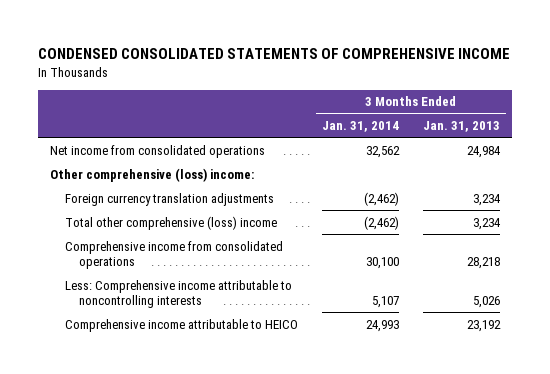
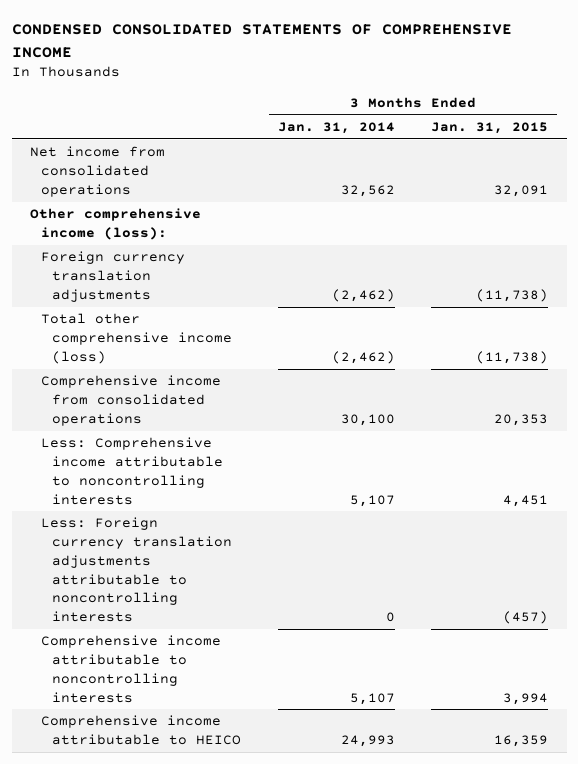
- | 3 Months Ended Jan. 31, 2014 | 3 Months Ended Jan. 31, 2013
+ | 3 Months Ended Jan. 31, 2014 | 3 Months Ended Jan. 31, 2015
- Other comprehensive (loss) income:
+ Other comprehensive income (loss):
- Total other comprehensive (loss) income | (2,462) | 3,234
+ Total other comprehensive income (loss) | (2,462) | (11,738)
+ Less: Foreign currency translation adjustments attributable to noncontrolling interests | 0 | (457)
+ Comprehensive income attributable to noncontrolling interests | 5,107 | 3,994

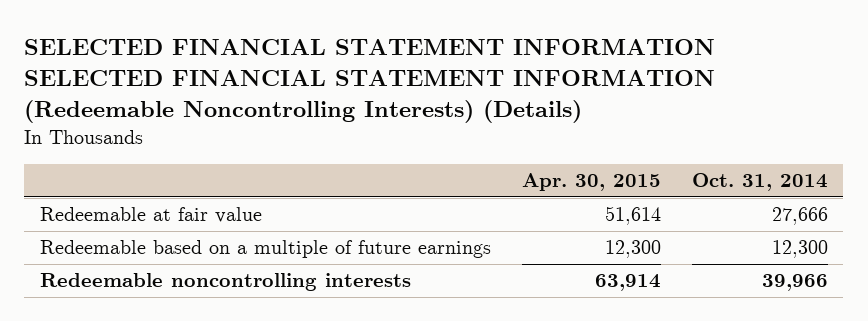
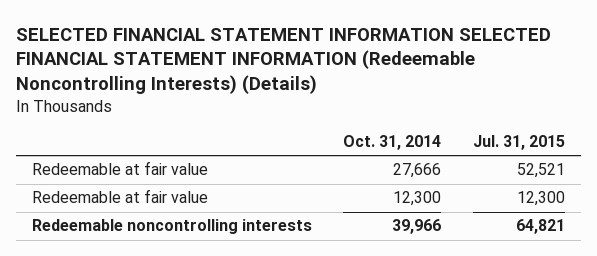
- | Apr. 30, 2015 | Oct. 31, 2014
+ | Oct. 31, 2014 | Jul. 31, 2015
- Redeemable based on a multiple of future earnings | 12,300 | 12,300
+ Redeemable at fair value | 12,300 | 12,300

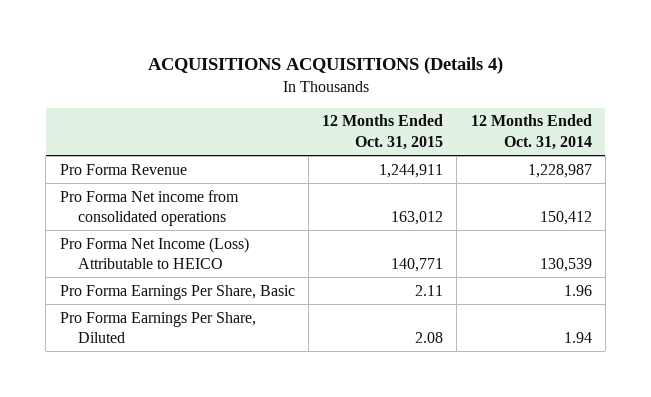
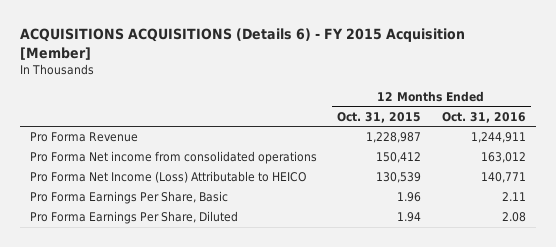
- ACQUISITIONS ACQUISITIONS (Details 4)
+ ACQUISITIONS ACQUISITIONS (Details 6) - FY 2015 Acquisition [Member]
- | 12 Months Ended Oct. 31, 2015 | 12 Months Ended Oct. 31, 2014
+ | 12 Months Ended Oct. 31, 2015 | 12 Months Ended Oct. 31, 2016
- Pro Forma Revenue | 1,244,911 | 1,228,987
- Pro Forma Net income from consolidated operations | 163,012 | 150,412
- Pro Forma Net Income (Loss) Attributable to HEICO | 140,771 | 130,539
- Pro Forma Earnings Per Share, Basic | 2.11 | 1.96
- Pro Forma Earnings Per Share, Diluted | 2.08 | 1.94
+ Pro Forma Revenue | 1,228,987 | 1,244,911
+ Pro Forma Net income from consolidated operations | 150,412 | 163,012
+ Pro Forma Net Income (Loss) Attributable to HEICO | 130,539 | 140,771
+ Pro Forma Earnings Per Share, Basic | 1.96 | 2.11
+ Pro Forma Earnings Per Share, Diluted | 1.94 | 2.08

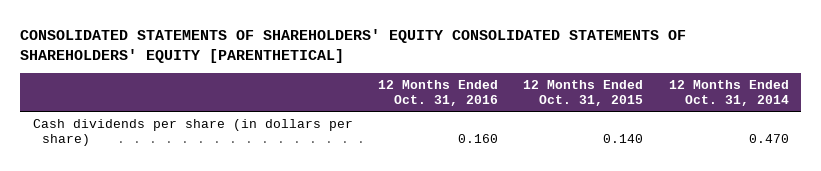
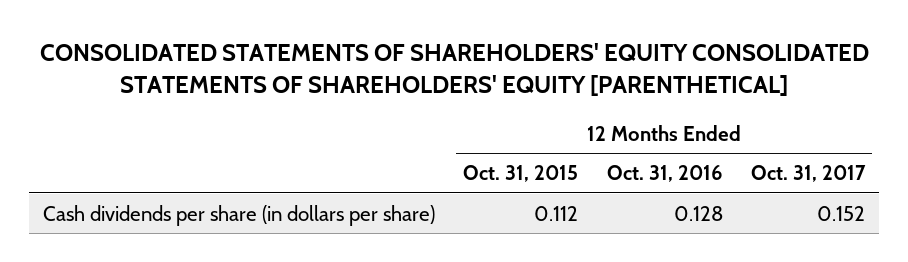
- | 12 Months Ended Oct. 31, 2016 | 12 Months Ended Oct. 31, 2015 | 12 Months Ended Oct. 31, 2014
+ | 12 Months Ended Oct. 31, 2015 | 12 Months Ended Oct. 31, 2016 | 12 Months Ended Oct. 31, 2017
- Cash dividends per share (in dollars per share) | 0.160 | 0.140 | 0.470
+ Cash dividends per share (in dollars per share) | 0.112 | 0.128 | 0.152

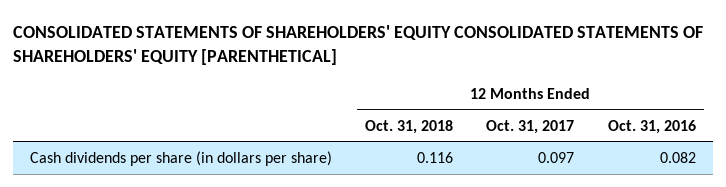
- | 12 Months Ended Oct. 31, 2015 | 12 Months Ended Oct. 31, 2016 | 12 Months Ended Oct. 31, 2017
+ | 12 Months Ended Oct. 31, 2018 | 12 Months Ended Oct. 31, 2017 | 12 Months Ended Oct. 31, 2016
- Cash dividends per share (in dollars per share) | 0.112 | 0.128 | 0.152
+ Cash dividends per share (in dollars per share) | 0.116 | 0.097 | 0.082

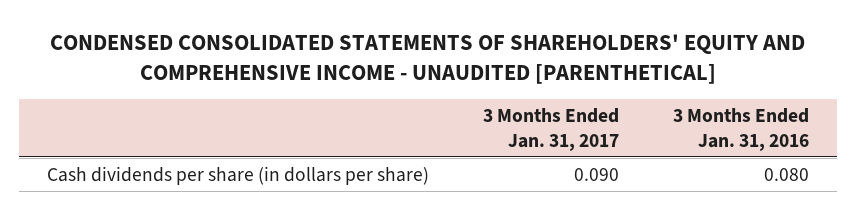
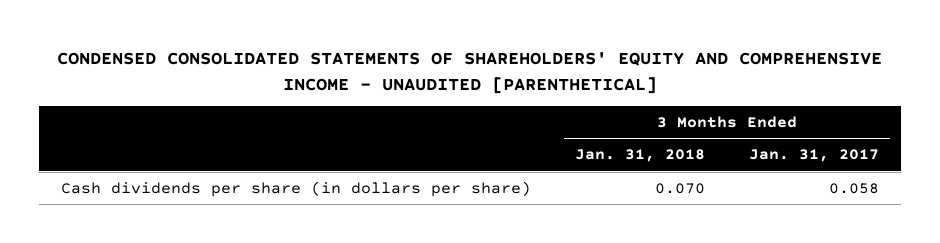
- | 3 Months Ended Jan. 31, 2017 | 3 Months Ended Jan. 31, 2016
+ | 3 Months Ended Jan. 31, 2018 | 3 Months Ended Jan. 31, 2017
- Cash dividends per share (in dollars per share) | 0.090 | 0.080
+ Cash dividends per share (in dollars per share) | 0.070 | 0.058

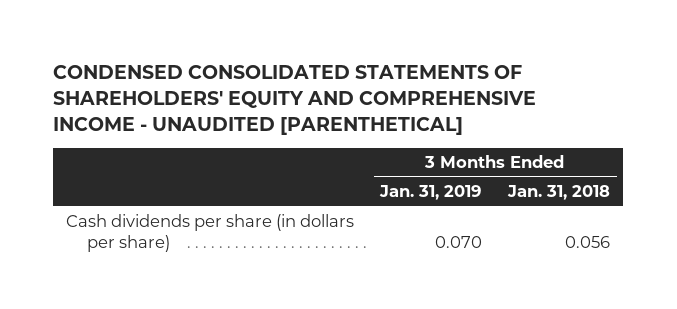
- | 3 Months Ended Jan. 31, 2018 | 3 Months Ended Jan. 31, 2017
+ | 3 Months Ended Jan. 31, 2019 | 3 Months Ended Jan. 31, 2018
- Cash dividends per share (in dollars per share) | 0.070 | 0.058
+ Cash dividends per share (in dollars per share) | 0.070 | 0.056

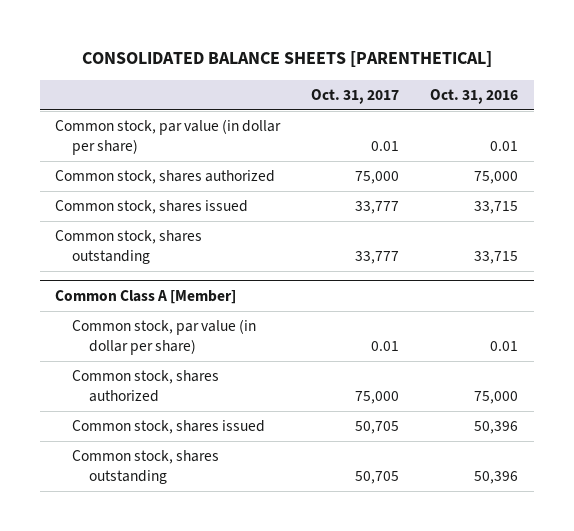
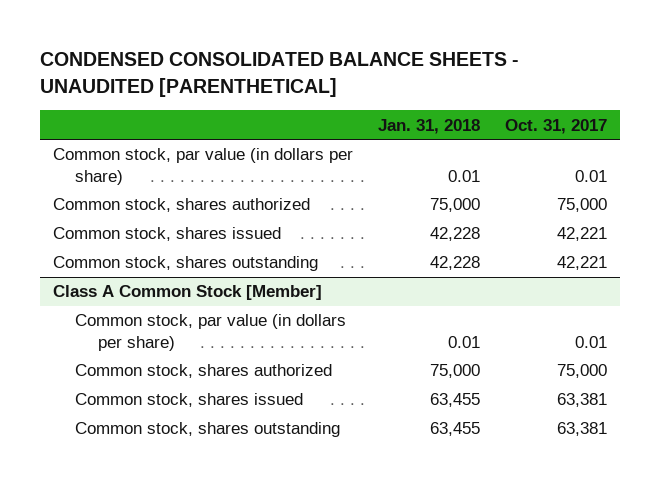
- CONSOLIDATED BALANCE SHEETS [PARENTHETICAL]
+ CONDENSED CONSOLIDATED BALANCE SHEETS - UNAUDITED [PARENTHETICAL]
- | Oct. 31, 2017 | Oct. 31, 2016
+ | Jan. 31, 2018 | Oct. 31, 2017
- Common stock, par value (in dollar per share) | 0.01 | 0.01
+ Common stock, par value (in dollars per share) | 0.01 | 0.01
- Common stock, shares issued | 33,777 | 33,715
- Common stock, shares outstanding | 33,777 | 33,715
- Common Class A [Member]
- Common stock, par value (in dollar per share) | 0.01 | 0.01
+ Common stock, shares issued | 42,228 | 42,221
+ Common stock, shares outstanding | 42,228 | 42,221
+ Class A Common Stock [Member]
+ Common stock, par value (in dollars per share) | 0.01 | 0.01
- Common stock, shares issued | 50,705 | 50,396
- Common stock, shares outstanding | 50,705 | 50,396
+ Common stock, shares issued | 63,455 | 63,381
+ Common stock, shares outstanding | 63,455 | 63,381

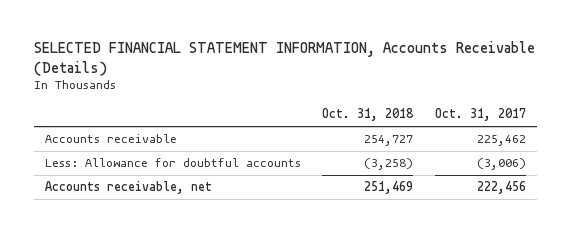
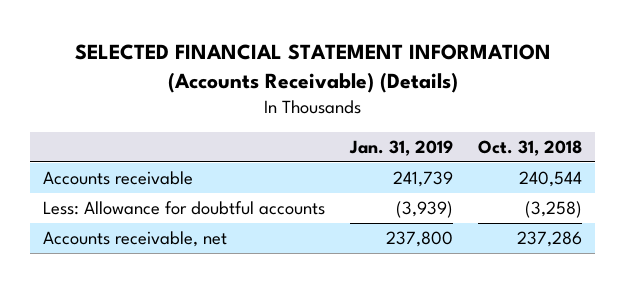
- SELECTED FINANCIAL STATEMENT INFORMATION, Accounts Receivable (Details)
+ SELECTED FINANCIAL STATEMENT INFORMATION (Accounts Receivable) (Details)
- | Oct. 31, 2018 | Oct. 31, 2017
+ | Jan. 31, 2019 | Oct. 31, 2018
- Accounts receivable | 254,727 | 225,462
+ Accounts receivable | 241,739 | 240,544
- Accounts receivable, net | 251,469 | 222,456
+ Accounts receivable, net | 237,800 | 237,286

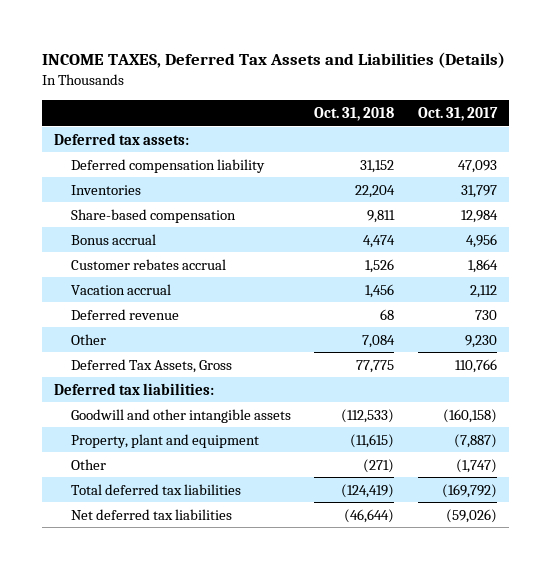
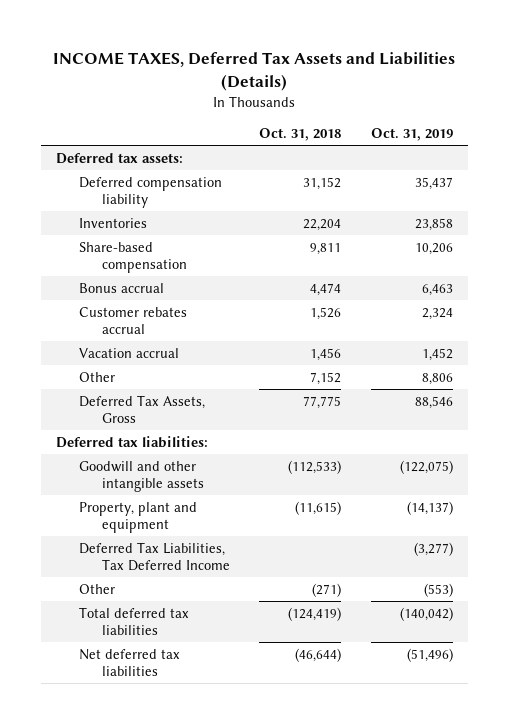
- | Oct. 31, 2018 | Oct. 31, 2017
+ | Oct. 31, 2018 | Oct. 31, 2019
- Deferred revenue | 68 | 730
- Other | 7,084 | 9,230
+ Other | 7,152 | 8,806
+ Deferred Tax Liabilities, Tax Deferred Income | | (3,277)

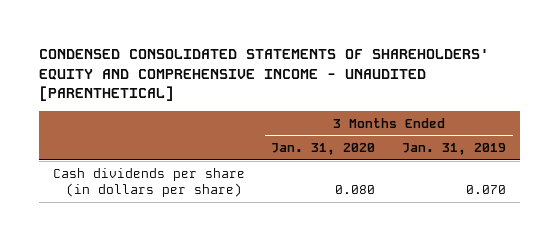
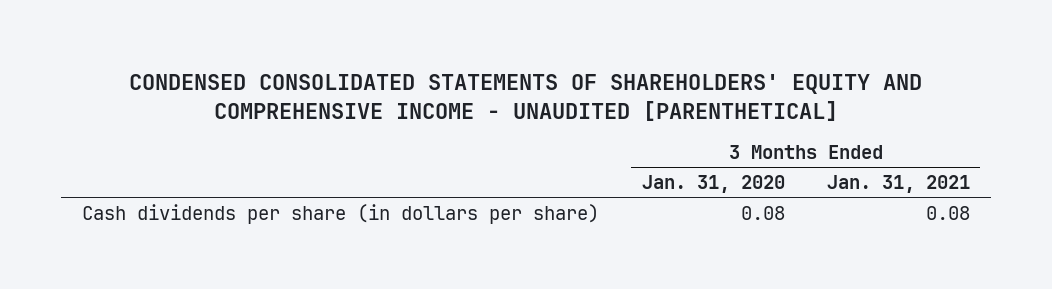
- | 3 Months Ended Jan. 31, 2020 | 3 Months Ended Jan. 31, 2019
+ | 3 Months Ended Jan. 31, 2020 | 3 Months Ended Jan. 31, 2021
- Cash dividends per share (in dollars per share) | 0.080 | 0.070
+ Cash dividends per share (in dollars per share) | 0.08 | 0.08

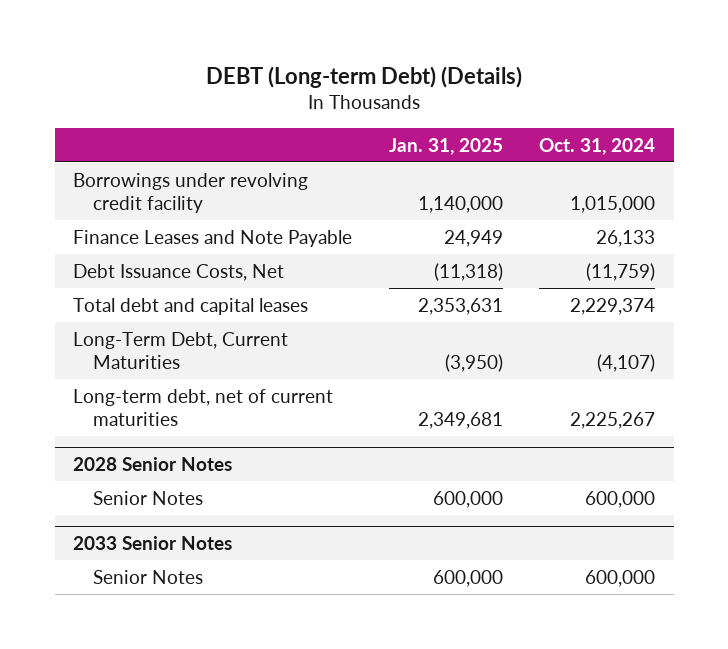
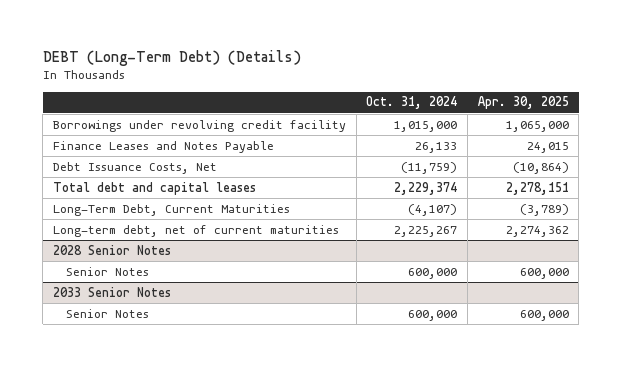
- DEBT (Long-term Debt) (Details)
+ DEBT (Long-Term Debt) (Details)
- | Jan. 31, 2025 | Oct. 31, 2024
+ | Oct. 31, 2024 | Apr. 30, 2025
- Finance Leases and Note Payable | 24,949 | 26,133
+ Finance Leases and Notes Payable | 26,133 | 24,015

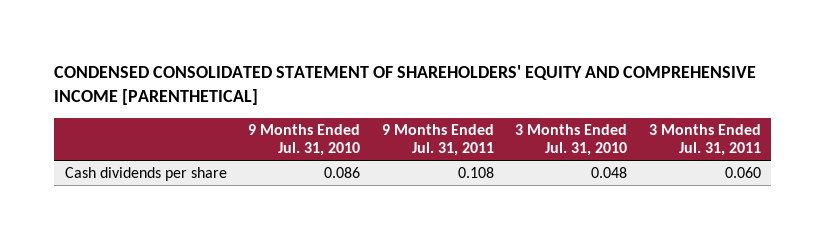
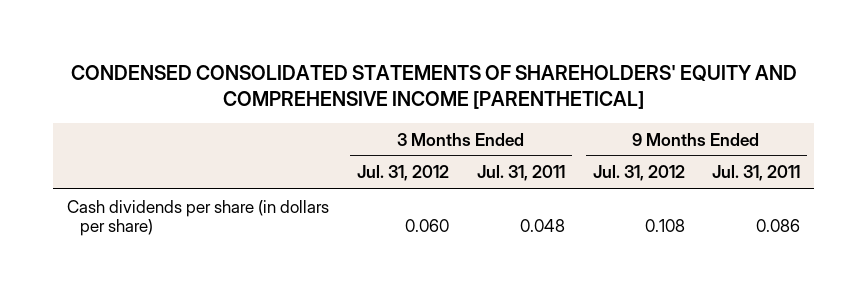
- CONDENSED CONSOLIDATED STATEMENT OF SHAREHOLDERS' EQUITY AND COMPREHENSIVE INCOME [PARENTHETICAL]
+ CONDENSED CONSOLIDATED STATEMENTS OF SHAREHOLDERS' EQUITY AND COMPREHENSIVE INCOME [PARENTHETICAL]
- | 9 Months Ended Jul. 31, 2010 | 9 Months Ended Jul. 31, 2011 | 3 Months Ended Jul. 31, 2010 | 3 Months Ended Jul. 31, 2011
+ | 3 Months Ended Jul. 31, 2012 | 3 Months Ended Jul. 31, 2011 | 9 Months Ended Jul. 31, 2012 | 9 Months Ended Jul. 31, 2011
- Cash dividends per share | 0.086 | 0.108 | 0.048 | 0.060
+ Cash dividends per share (in dollars per share) | 0.060 | 0.048 | 0.108 | 0.086

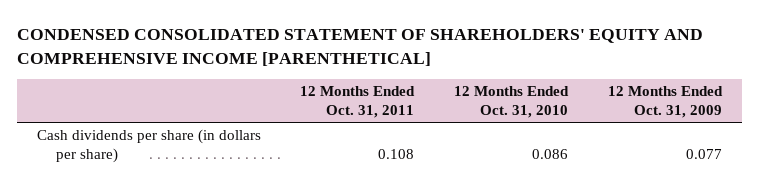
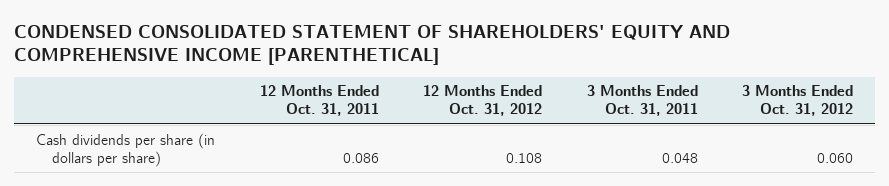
- | 12 Months Ended Oct. 31, 2011 | 12 Months Ended Oct. 31, 2010 | 12 Months Ended Oct. 31, 2009
+ | 12 Months Ended Oct. 31, 2011 | 12 Months Ended Oct. 31, 2012 | 3 Months Ended Oct. 31, 2011 | 3 Months Ended Oct. 31, 2012
- Cash dividends per share (in dollars per share) | 0.108 | 0.086 | 0.077
+ Cash dividends per share (in dollars per share) | 0.086 | 0.108 | 0.048 | 0.060

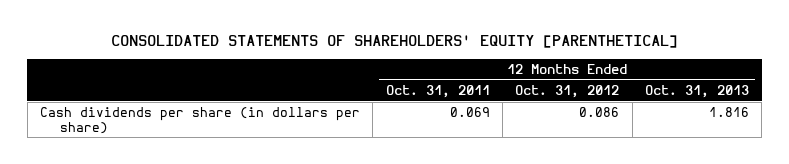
- CONDENSED CONSOLIDATED STATEMENT OF SHAREHOLDERS' EQUITY AND COMPREHENSIVE INCOME [PARENTHETICAL]
+ CONSOLIDATED STATEMENTS OF SHAREHOLDERS' EQUITY [PARENTHETICAL]
- | 12 Months Ended Oct. 31, 2011 | 12 Months Ended Oct. 31, 2012 | 3 Months Ended Oct. 31, 2011 | 3 Months Ended Oct. 31, 2012
+ | 12 Months Ended Oct. 31, 2011 | 12 Months Ended Oct. 31, 2012 | 12 Months Ended Oct. 31, 2013
- Cash dividends per share (in dollars per share) | 0.086 | 0.108 | 0.048 | 0.060
+ Cash dividends per share (in dollars per share) | 0.069 | 0.086 | 1.816

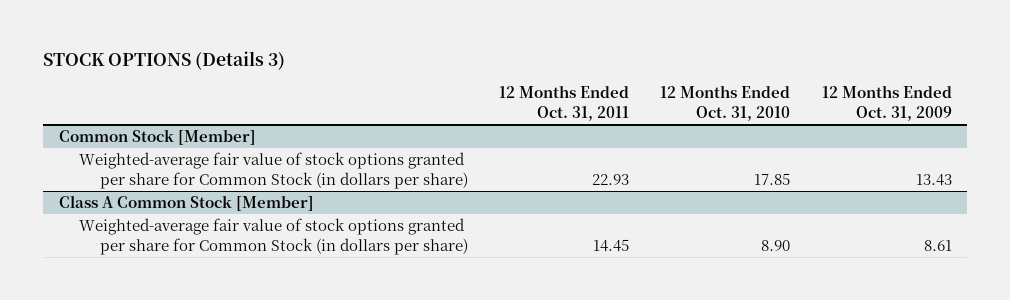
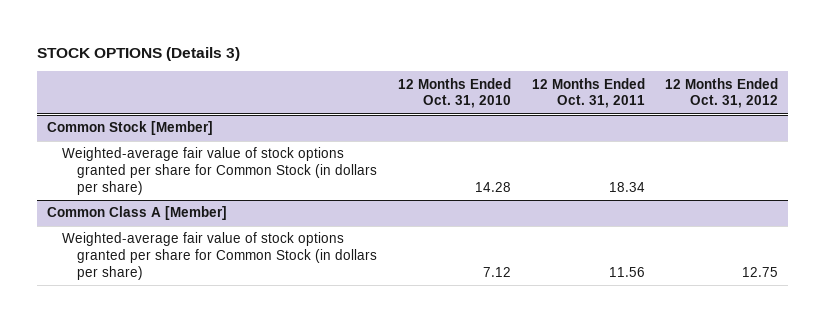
- | 12 Months Ended Oct. 31, 2011 | 12 Months Ended Oct. 31, 2010 | 12 Months Ended Oct. 31, 2009
+ | 12 Months Ended Oct. 31, 2010 | 12 Months Ended Oct. 31, 2011 | 12 Months Ended Oct. 31, 2012
@ Common Stock [Member]
- Weighted-average fair value of stock options granted per share for Common Stock (in dollars per share) | 22.93 | 17.85 | 13.43
- Class A Common Stock [Member]
- Weighted-average fair value of stock options granted per share for Common Stock (in dollars per share) | 14.45 | 8.90 | 8.61
@ Common Stock [Member]
+ Weighted-average fair value of stock options granted per share for Common Stock (in dollars per share) | 14.28 | 18.34 |
+ Common Class A [Member]
+ Weighted-average fair value of stock options granted per share for Common Stock (in dollars per share) | 7.12 | 11.56 | 12.75

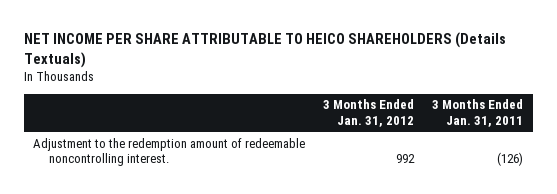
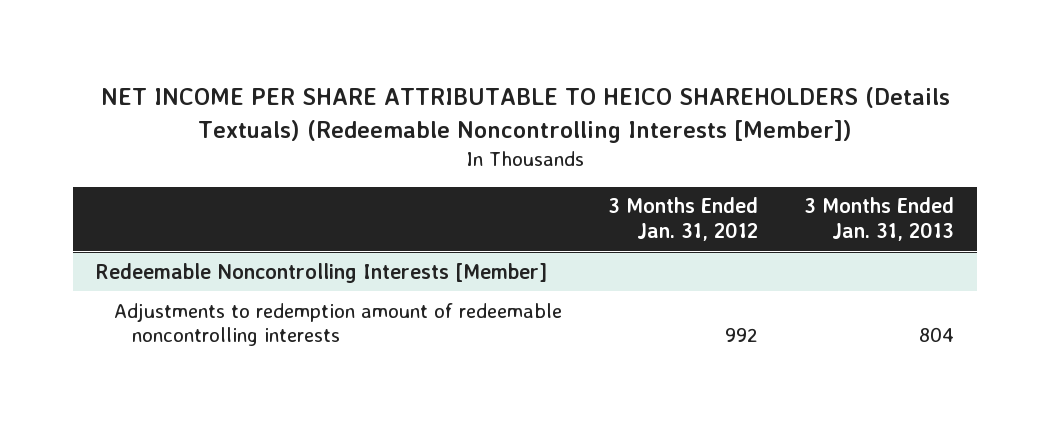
- NET INCOME PER SHARE ATTRIBUTABLE TO HEICO SHAREHOLDERS (Details Textuals)
+ NET INCOME PER SHARE ATTRIBUTABLE TO HEICO SHAREHOLDERS (Details Textuals) (Redeemable Noncontrolling Interests [Member])
- | 3 Months Ended Jan. 31, 2012 | 3 Months Ended Jan. 31, 2011
+ | 3 Months Ended Jan. 31, 2012 | 3 Months Ended Jan. 31, 2013
- Adjustment to the redemption amount of redeemable noncontrolling interest. | 992 | (126)
+ Redeemable Noncontrolling Interests [Member]
+ Adjustments to redemption amount of redeemable noncontrolling interests | 992 | 804

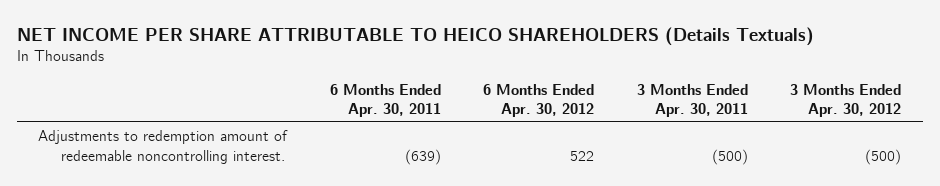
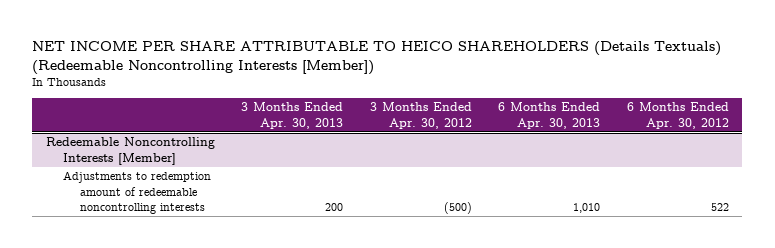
- NET INCOME PER SHARE ATTRIBUTABLE TO HEICO SHAREHOLDERS (Details Textuals)
+ NET INCOME PER SHARE ATTRIBUTABLE TO HEICO SHAREHOLDERS (Details Textuals) (Redeemable Noncontrolling Interests [Member])
- | 6 Months Ended Apr. 30, 2011 | 6 Months Ended Apr. 30, 2012 | 3 Months Ended Apr. 30, 2011 | 3 Months Ended Apr. 30, 2012
+ | 3 Months Ended Apr. 30, 2013 | 3 Months Ended Apr. 30, 2012 | 6 Months Ended Apr. 30, 2013 | 6 Months Ended Apr. 30, 2012
- Adjustments to redemption amount of redeemable noncontrolling interest. | (639) | 522 | (500) | (500)
+ Redeemable Noncontrolling Interests [Member]
+ Adjustments to redemption amount of redeemable noncontrolling interests | 200 | (500) | 1,010 | 522

